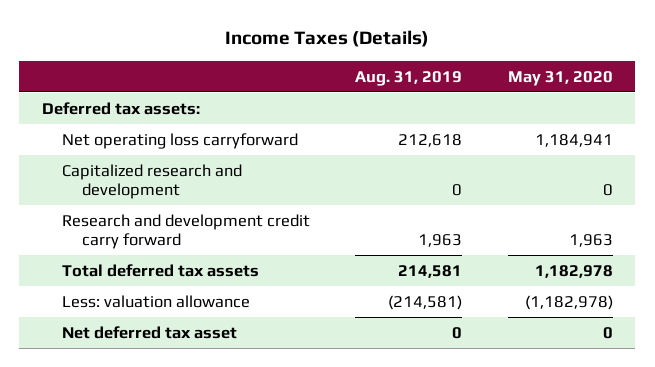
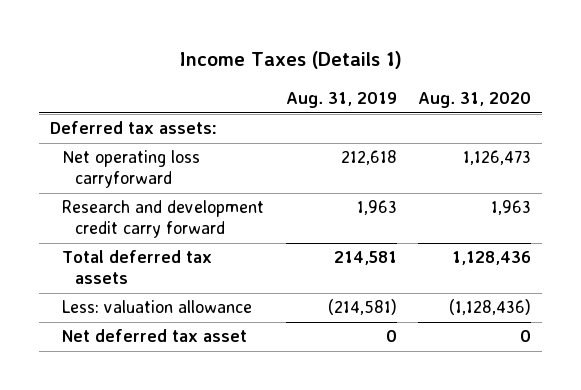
- Income Taxes (Details)
+ Income Taxes (Details 1)
- | Aug. 31, 2019 | May 31, 2020
+ | Aug. 31, 2019 | Aug. 31, 2020
- Capitalized research and development | 0 | 0

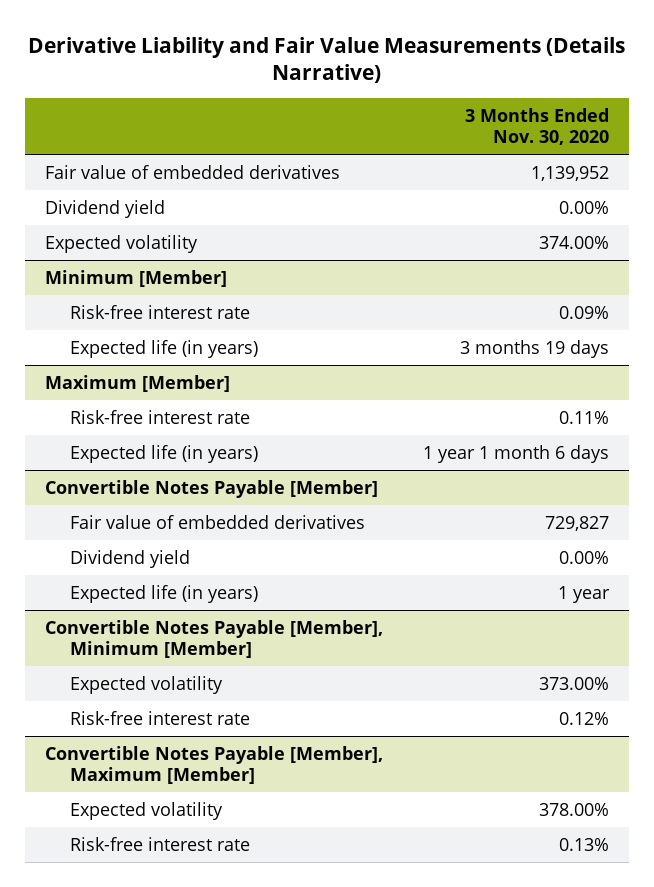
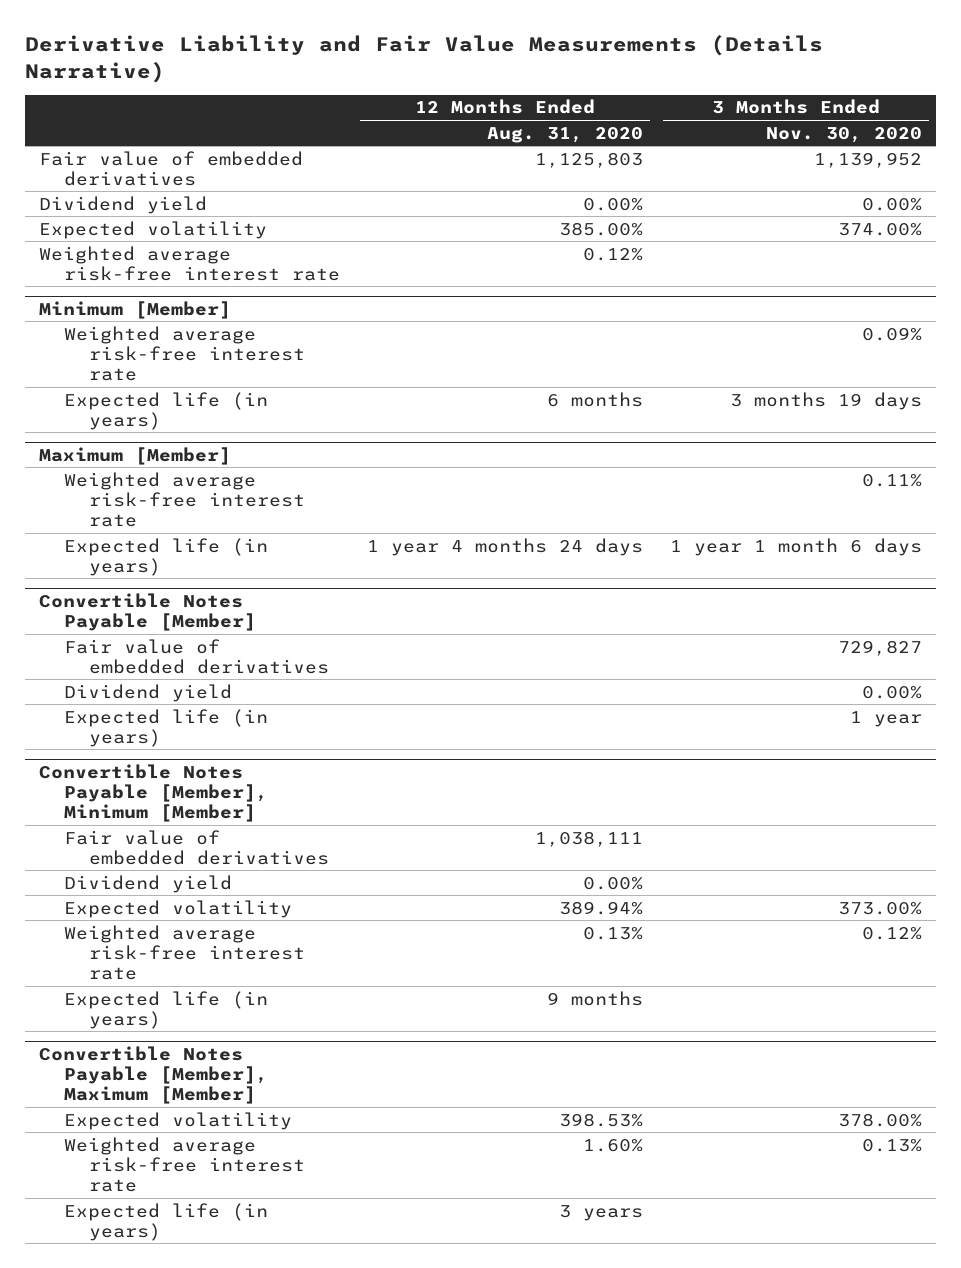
- | 3 Months Ended Nov. 30, 2020
+ | 12 Months Ended Aug. 31, 2020 | 3 Months Ended Nov. 30, 2020
+ Weighted average risk-free interest rate | 0.12% |
@ Minimum [Member]
- Risk-free interest rate | 0.09%
+ Weighted average risk-free interest rate | | 0.09%
@ Maximum [Member]
- Risk-free interest rate | 0.11%
+ Weighted average risk-free interest rate | | 0.11%
@ Convertible Notes Payable [Member], Minimum [Member]
+ Fair value of embedded derivatives | 1,038,111 |
+ Dividend yield | 0.00% |
- Risk-free interest rate | 0.12%
+ Weighted average risk-free interest rate | 0.13% | 0.12%
+ Expected life (in years) | 9 months |
@ Convertible Notes Payable [Member], Maximum [Member]
- Risk-free interest rate | 0.13%
+ Weighted average risk-free interest rate | 1.60% | 0.13%
+ Expected life (in years) | 3 years |

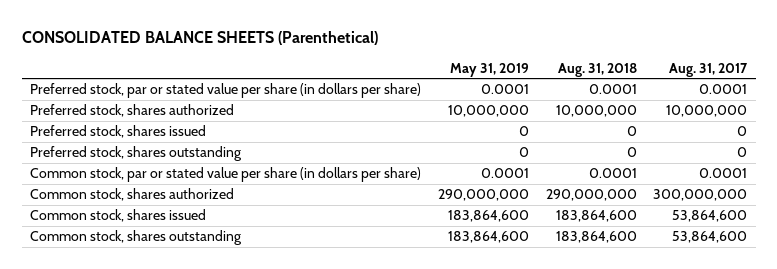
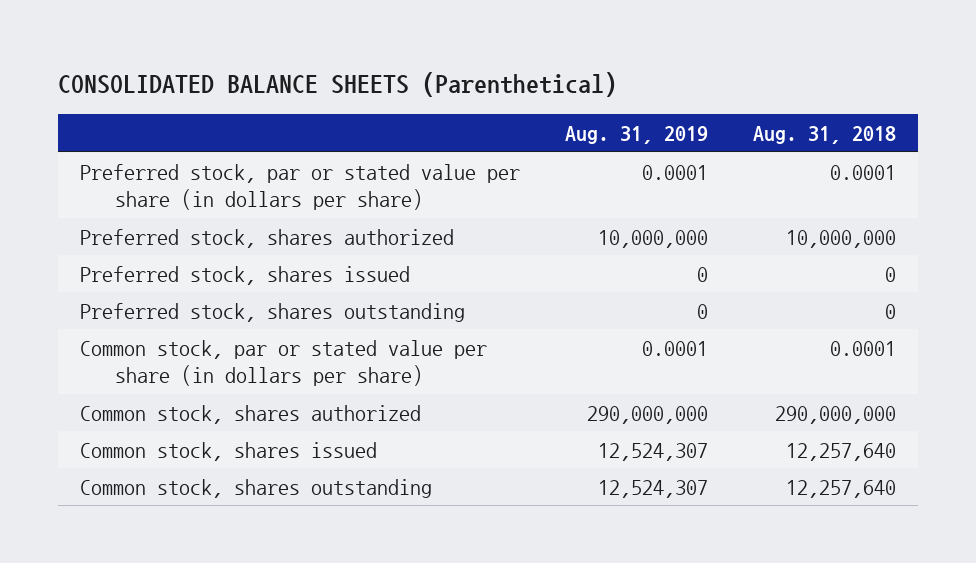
- | May 31, 2019 | Aug. 31, 2018 | Aug. 31, 2017
+ | Aug. 31, 2019 | Aug. 31, 2018
- Common stock, shares issued | 183,864,600 | 183,864,600 | 53,864,600
- Common stock, shares outstanding | 183,864,600 | 183,864,600 | 53,864,600
+ Common stock, shares issued | 12,524,307 | 12,257,640
+ Common stock, shares outstanding | 12,524,307 | 12,257,640

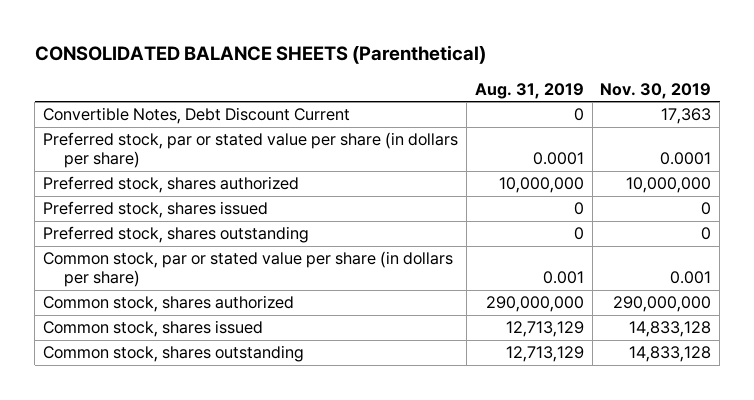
- | Aug. 31, 2019 | Aug. 31, 2018
+ | Aug. 31, 2019 | Nov. 30, 2019
+ Convertible Notes, Debt Discount Current | 0 | 17,363
- Common stock, par or stated value per share (in dollars per share) | 0.0001 | 0.0001
+ Common stock, par or stated value per share (in dollars per share) | 0.001 | 0.001
- Common stock, shares issued | 12,524,307 | 12,257,640
- Common stock, shares outstanding | 12,524,307 | 12,257,640
+ Common stock, shares issued | 12,713,129 | 14,833,128
+ Common stock, shares outstanding | 12,713,129 | 14,833,128

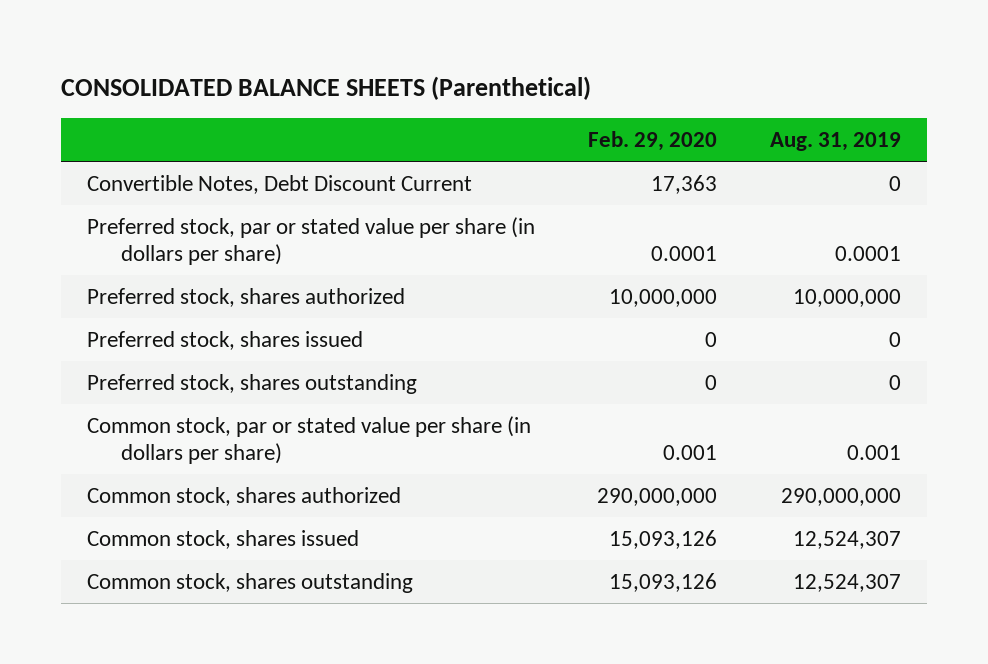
- | Aug. 31, 2019 | Nov. 30, 2019
+ | Feb. 29, 2020 | Aug. 31, 2019
- Common stock, shares issued | 12,713,129 | 14,833,128
- Common stock, shares outstanding | 12,713,129 | 14,833,128
+ Common stock, shares issued | 15,093,126 | 12,524,307
+ Common stock, shares outstanding | 15,093,126 | 12,524,307

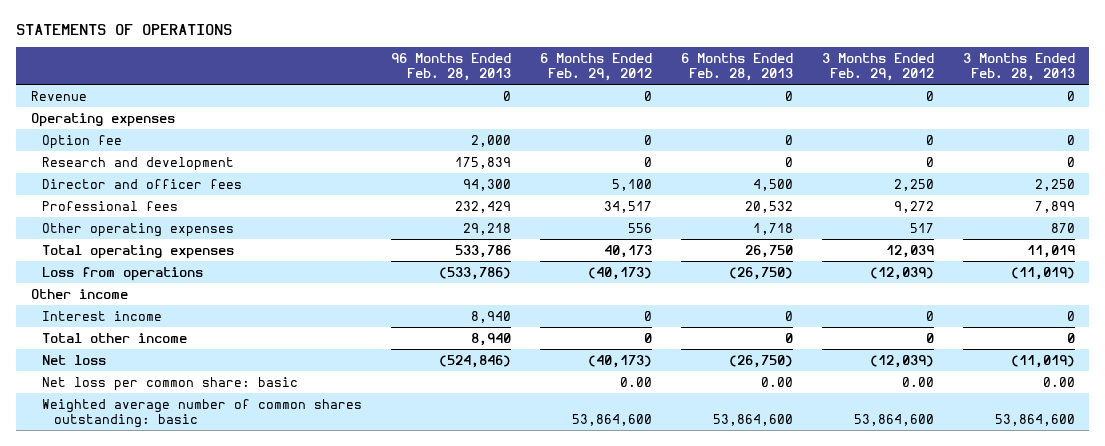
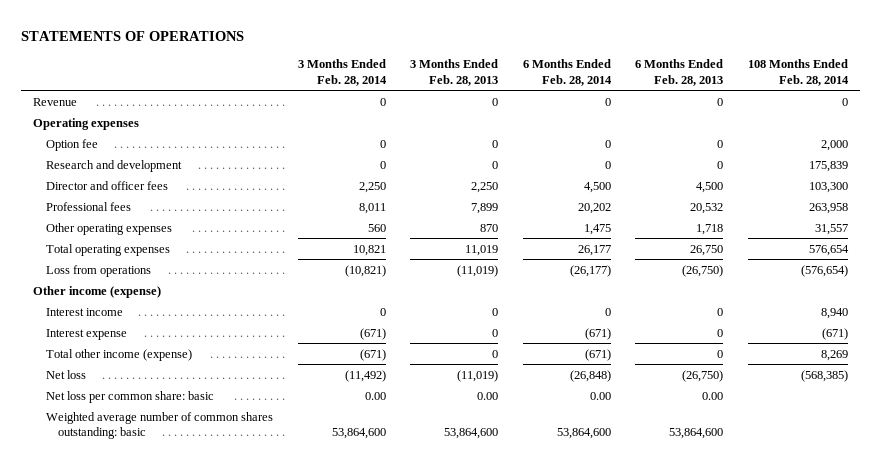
- | 96 Months Ended Feb. 28, 2013 | 6 Months Ended Feb. 29, 2012 | 6 Months Ended Feb. 28, 2013 | 3 Months Ended Feb. 29, 2012 | 3 Months Ended Feb. 28, 2013
+ | 3 Months Ended Feb. 28, 2014 | 3 Months Ended Feb. 28, 2013 | 6 Months Ended Feb. 28, 2014 | 6 Months Ended Feb. 28, 2013 | 108 Months Ended Feb. 28, 2014
- Other income
+ Other income (expense)
- Total other income | 8,940 | 0 | 0 | 0 | 0
+ Interest expense | (671) | 0 | (671) | 0 | (671)
+ Total other income (expense) | (671) | 0 | (671) | 0 | 8,269

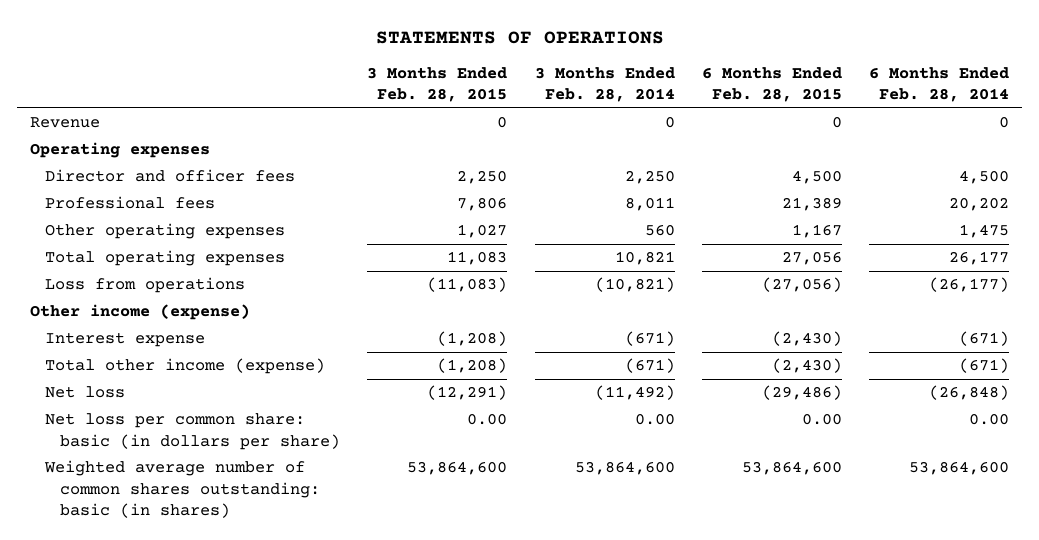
- | 3 Months Ended Feb. 28, 2014 | 3 Months Ended Feb. 28, 2013 | 6 Months Ended Feb. 28, 2014 | 6 Months Ended Feb. 28, 2013 | 108 Months Ended Feb. 28, 2014
+ | 3 Months Ended Feb. 28, 2015 | 3 Months Ended Feb. 28, 2014 | 6 Months Ended Feb. 28, 2015 | 6 Months Ended Feb. 28, 2014
- Option fee | 0 | 0 | 0 | 0 | 2,000
- Research and development | 0 | 0 | 0 | 0 | 175,839
- Interest income | 0 | 0 | 0 | 0 | 8,940
- Net loss per common share: basic | 0.00 | 0.00 | 0.00 | 0.00 |
- Weighted average number of common shares outstanding: basic | 53,864,600 | 53,864,600 | 53,864,600 | 53,864,600 |
+ Net loss per common share: basic (in dollars per share) | 0.00 | 0.00 | 0.00 | 0.00
+ Weighted average number of common shares outstanding: basic (in shares) | 53,864,600 | 53,864,600 | 53,864,600 | 53,864,600

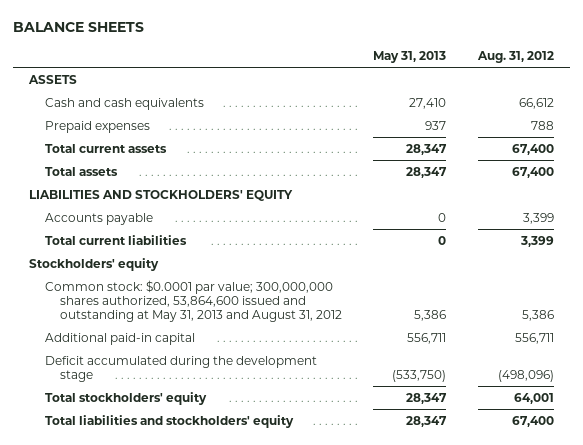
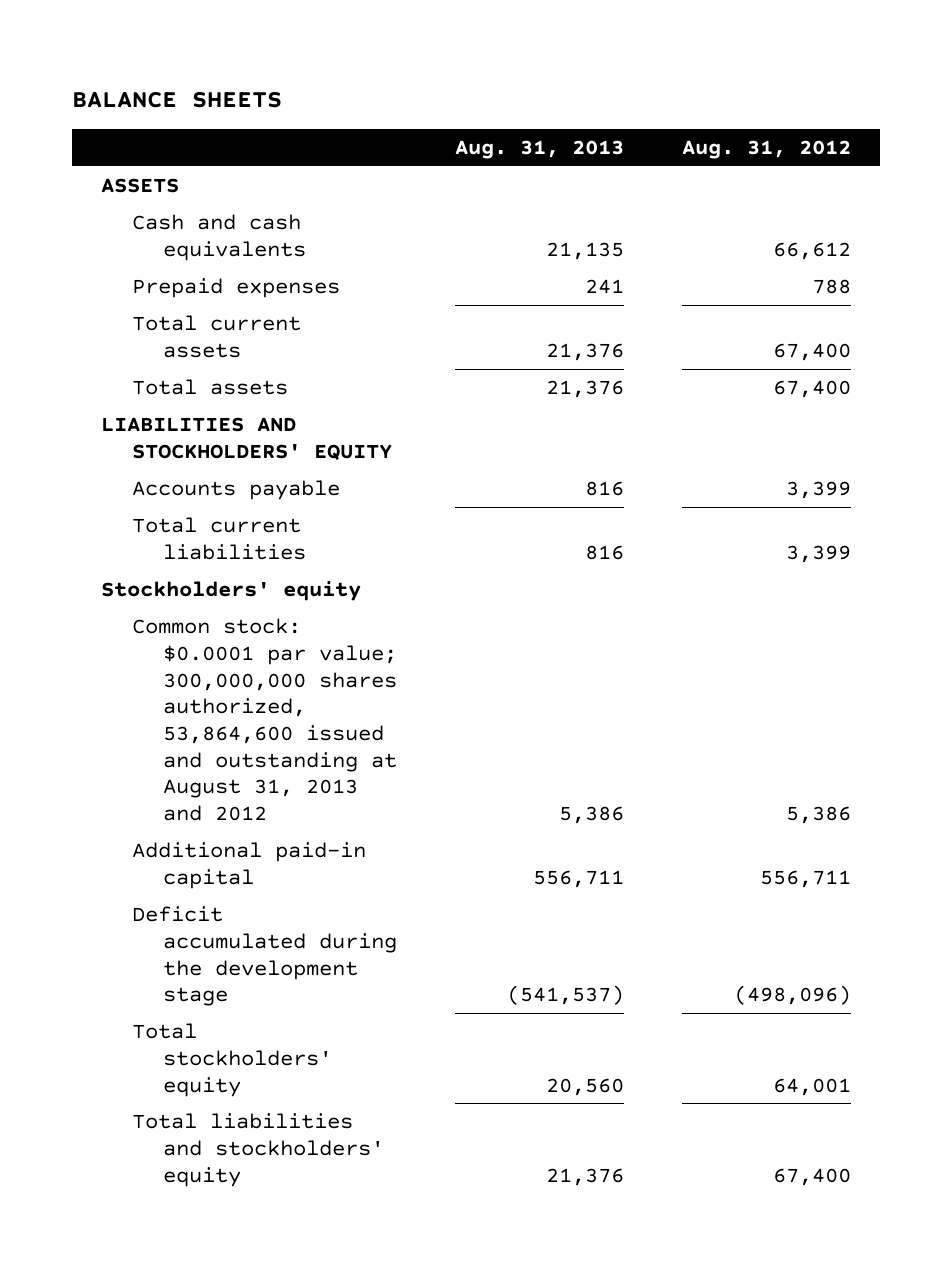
- | May 31, 2013 | Aug. 31, 2012
+ | Aug. 31, 2013 | Aug. 31, 2012
- Common stock: $0.0001 par value; 300,000,000 shares authorized, 53,864,600 issued and outstanding at May 31, 2013 and August 31, 2012 | 5,386 | 5,386
+ Common stock: $0.0001 par value; 300,000,000 shares authorized, 53,864,600 issued and outstanding at August 31, 2013 and 2012 | 5,386 | 5,386

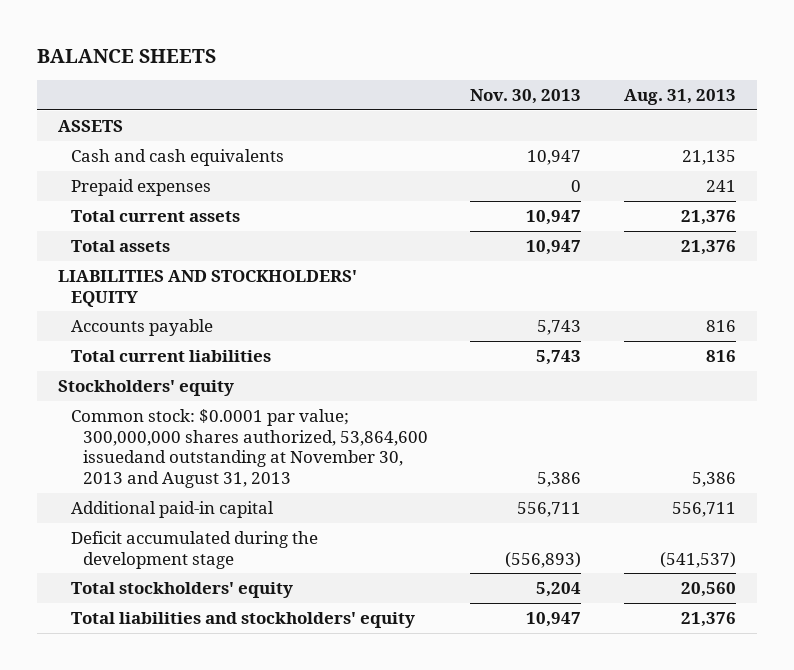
- | Aug. 31, 2013 | Aug. 31, 2012
+ | Nov. 30, 2013 | Aug. 31, 2013
- Common stock: $0.0001 par value; 300,000,000 shares authorized, 53,864,600 issued and outstanding at August 31, 2013 and 2012 | 5,386 | 5,386
+ Common stock: $0.0001 par value; 300,000,000 shares authorized, 53,864,600 issuedand outstanding at November 30, 2013 and August 31, 2013 | 5,386 | 5,386

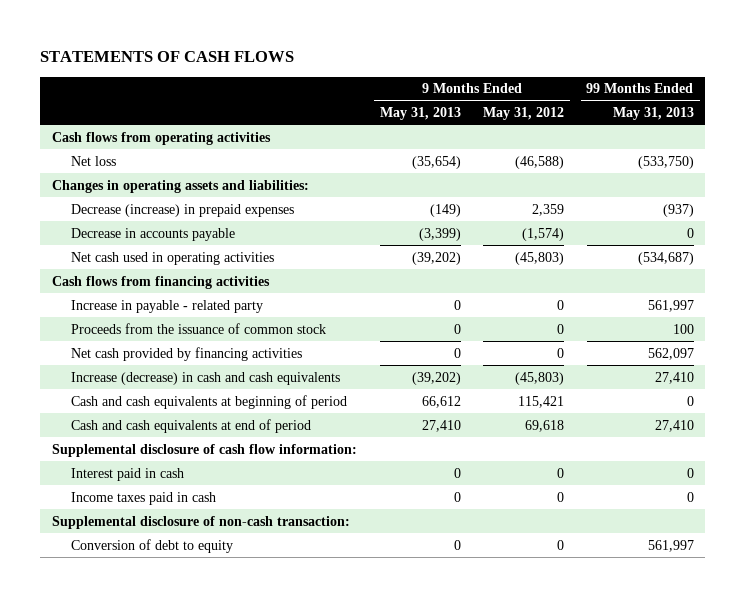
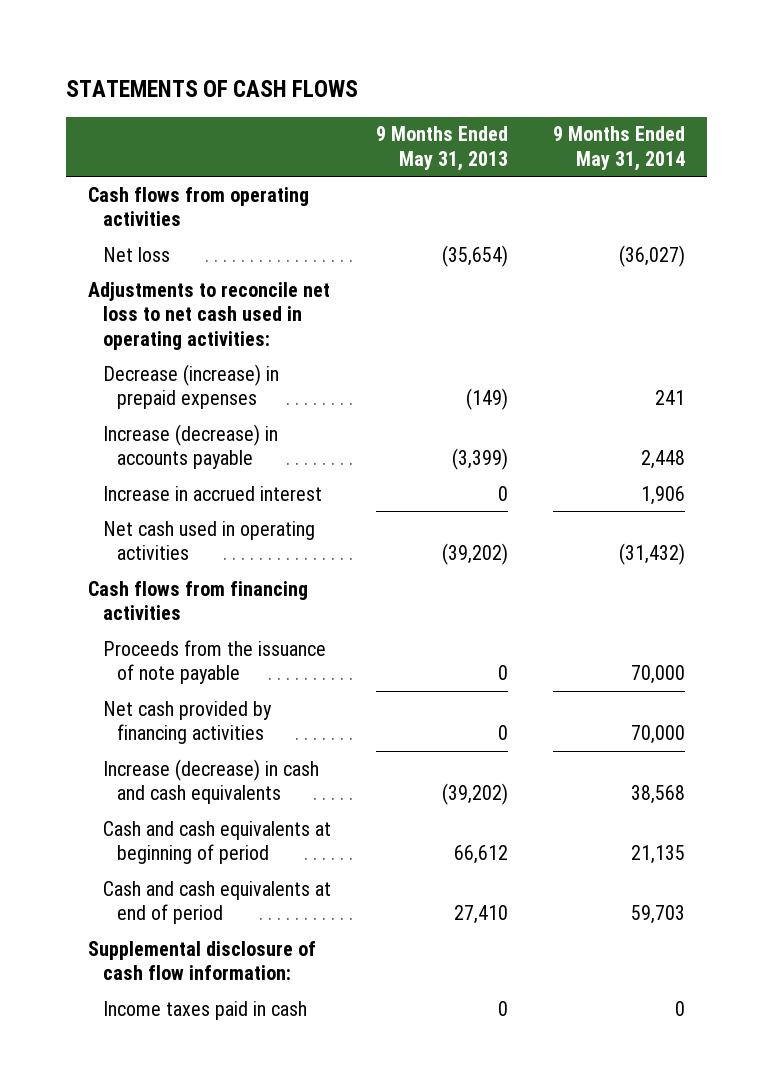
- | 9 Months Ended May 31, 2013 | 9 Months Ended May 31, 2012 | 99 Months Ended May 31, 2013
+ | 9 Months Ended May 31, 2013 | 9 Months Ended May 31, 2014
- Changes in operating assets and liabilities:
+ Adjustments to reconcile net loss to net cash used in operating activities:
- Decrease in accounts payable | (3,399) | (1,574) | 0
+ Increase (decrease) in accounts payable | (3,399) | 2,448
+ Increase in accrued interest | 0 | 1,906
- Increase in payable - related party | 0 | 0 | 561,997
- Proceeds from the issuance of common stock | 0 | 0 | 100
+ Proceeds from the issuance of note payable | 0 | 70,000
- Interest paid in cash | 0 | 0 | 0
- Supplemental disclosure of non-cash transaction:
- Conversion of debt to equity | 0 | 0 | 561,997

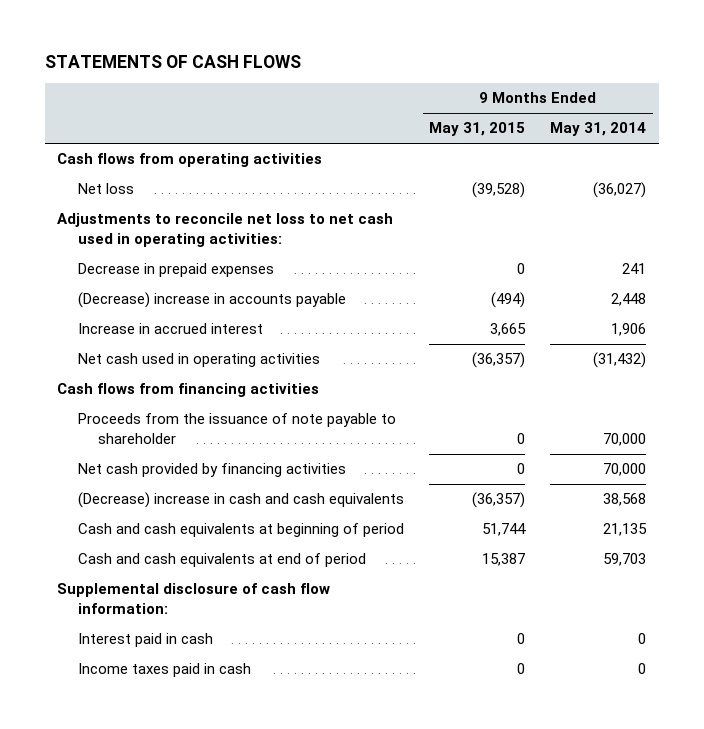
- | 9 Months Ended May 31, 2013 | 9 Months Ended May 31, 2014
+ | 9 Months Ended May 31, 2015 | 9 Months Ended May 31, 2014
- Decrease (increase) in prepaid expenses | (149) | 241
- Increase (decrease) in accounts payable | (3,399) | 2,448
+ Decrease in prepaid expenses | 0 | 241
+ (Decrease) increase in accounts payable | (494) | 2,448
- Proceeds from the issuance of note payable | 0 | 70,000
+ Proceeds from the issuance of note payable to shareholder | 0 | 70,000
- Increase (decrease) in cash and cash equivalents | (39,202) | 38,568
+ (Decrease) increase in cash and cash equivalents | (36,357) | 38,568
+ Interest paid in cash | 0 | 0

